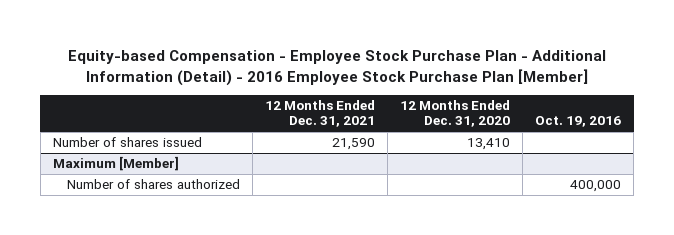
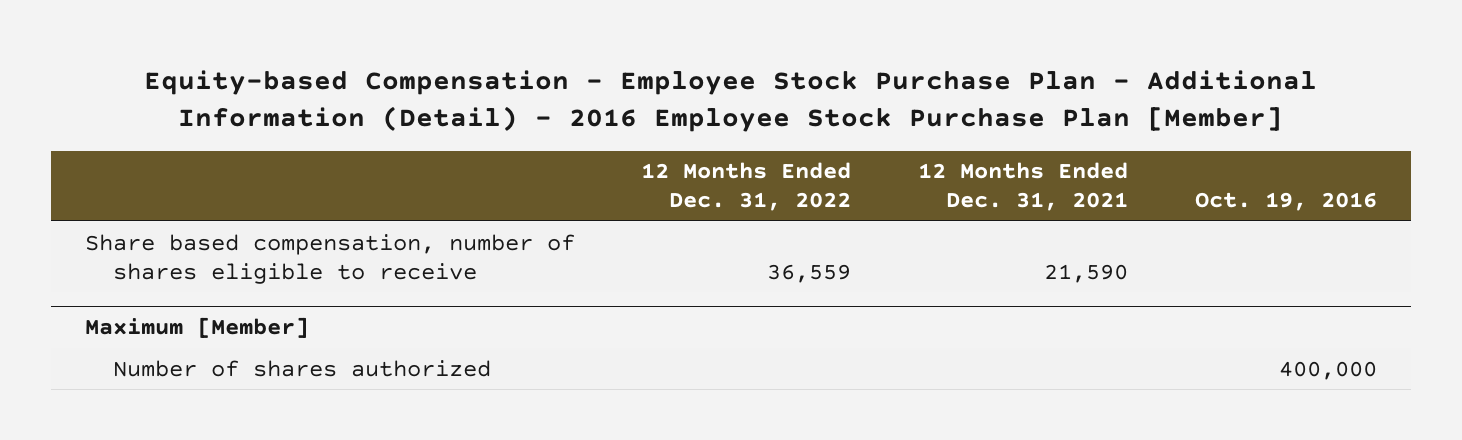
- | 12 Months Ended Dec. 31, 2021 | 12 Months Ended Dec. 31, 2020 | Oct. 19, 2016
+ | 12 Months Ended Dec. 31, 2022 | 12 Months Ended Dec. 31, 2021 | Oct. 19, 2016
- Number of shares issued | 21,590 | 13,410 |
+ Share based compensation, number of shares eligible to receive | 36,559 | 21,590 |

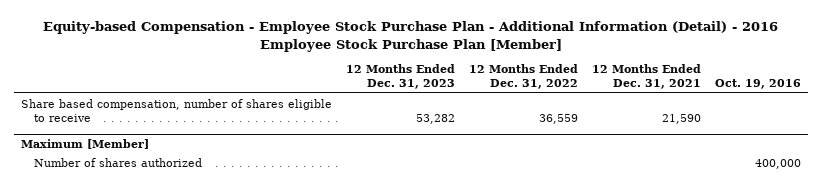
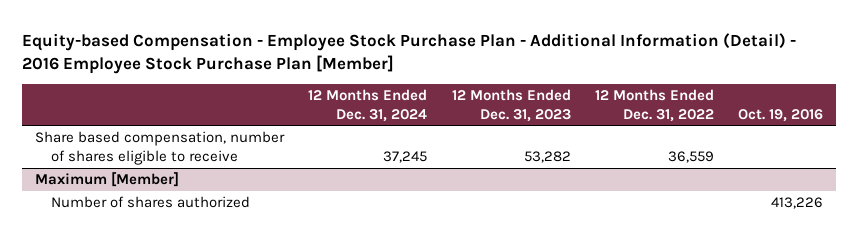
- | 12 Months Ended Dec. 31, 2023 | 12 Months Ended Dec. 31, 2022 | 12 Months Ended Dec. 31, 2021 | Oct. 19, 2016
+ | 12 Months Ended Dec. 31, 2024 | 12 Months Ended Dec. 31, 2023 | 12 Months Ended Dec. 31, 2022 | Oct. 19, 2016
@ Maximum [Member]
- Number of shares authorized | | | | 400,000
+ Number of shares authorized | | | | 413,226

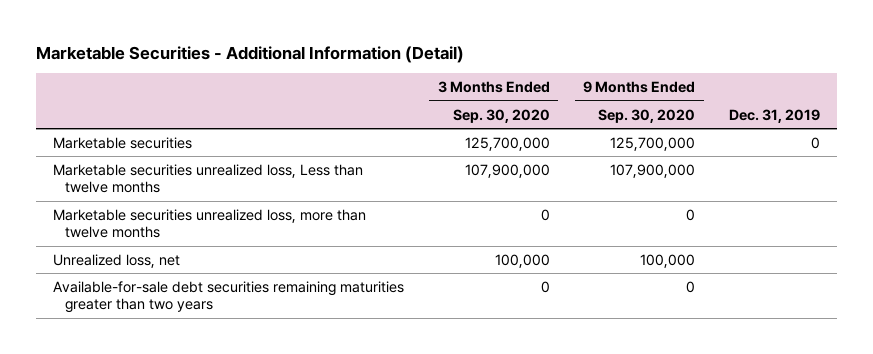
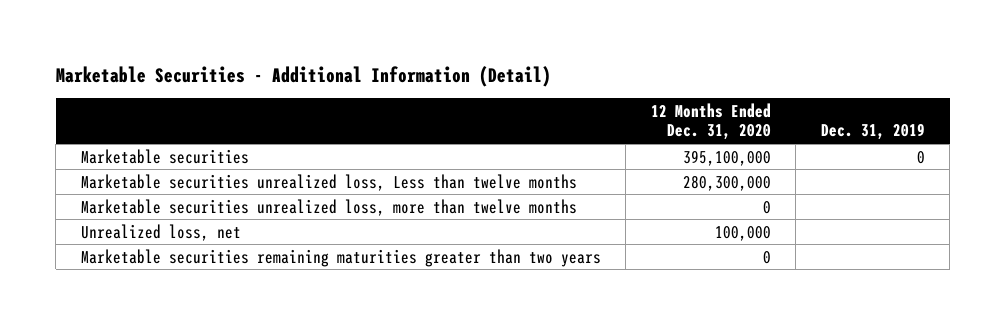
- | 3 Months Ended Sep. 30, 2020 | 9 Months Ended Sep. 30, 2020 | Dec. 31, 2019
+ | 12 Months Ended Dec. 31, 2020 | Dec. 31, 2019
- Available-for-sale debt securities remaining maturities greater than two years | 0 | 0 |
+ Marketable securities remaining maturities greater than two years | 0 |

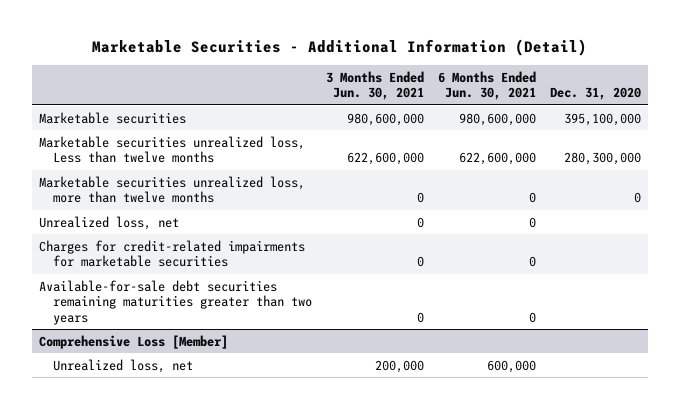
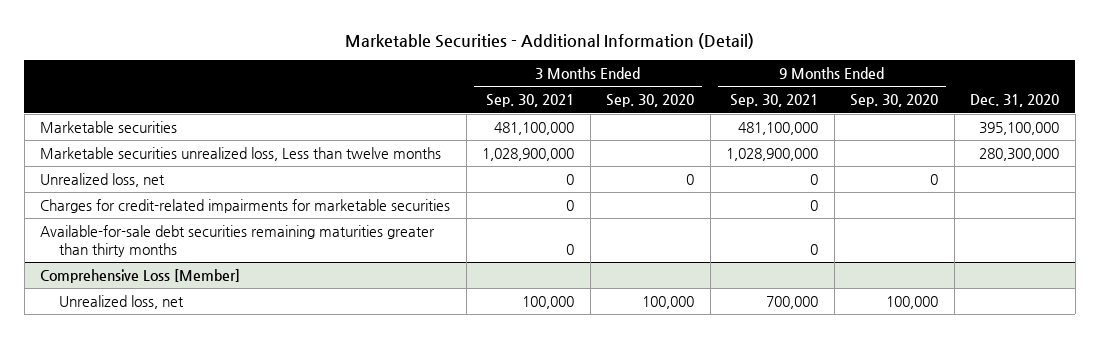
- | 3 Months Ended Jun. 30, 2021 | 6 Months Ended Jun. 30, 2021 | Dec. 31, 2020
+ | 3 Months Ended Sep. 30, 2021 | 3 Months Ended Sep. 30, 2020 | 9 Months Ended Sep. 30, 2021 | 9 Months Ended Sep. 30, 2020 | Dec. 31, 2020
- Marketable securities unrealized loss, more than twelve months | 0 | 0 | 0
- Available-for-sale debt securities remaining maturities greater than two years | 0 | 0 |
+ Available-for-sale debt securities remaining maturities greater than thirty months | 0 | | 0 | |

